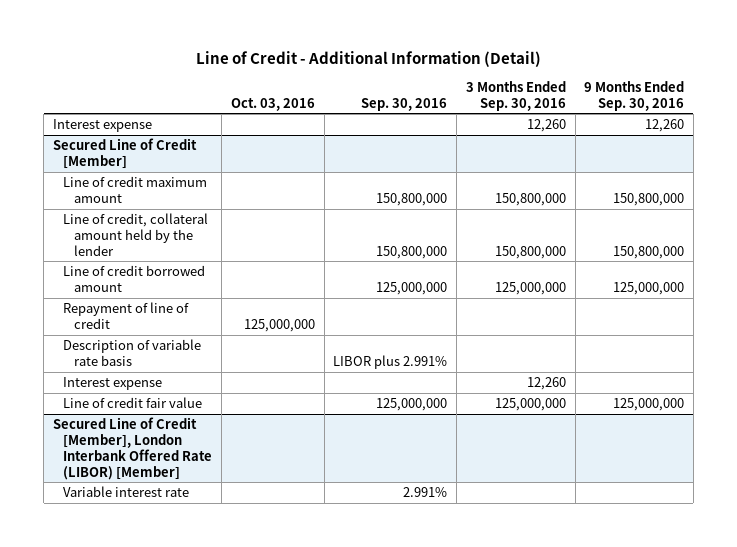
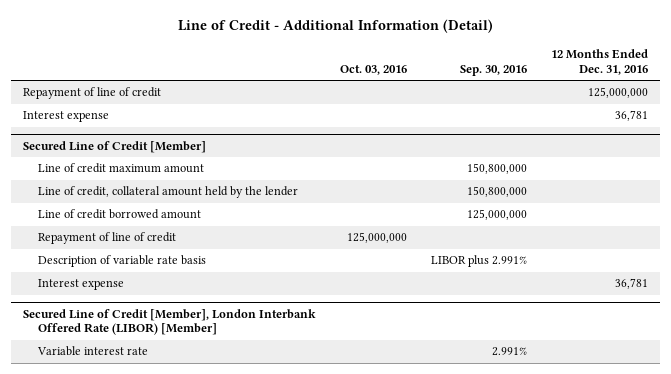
- | Oct. 03, 2016 | Sep. 30, 2016 | 3 Months Ended Sep. 30, 2016 | 9 Months Ended Sep. 30, 2016
+ | Oct. 03, 2016 | Sep. 30, 2016 | 12 Months Ended Dec. 31, 2016
+ Repayment of line of credit | | | 125,000,000
@ Secured Line of Credit [Member]
- Line of credit fair value | | 125,000,000 | 125,000,000 | 125,000,000

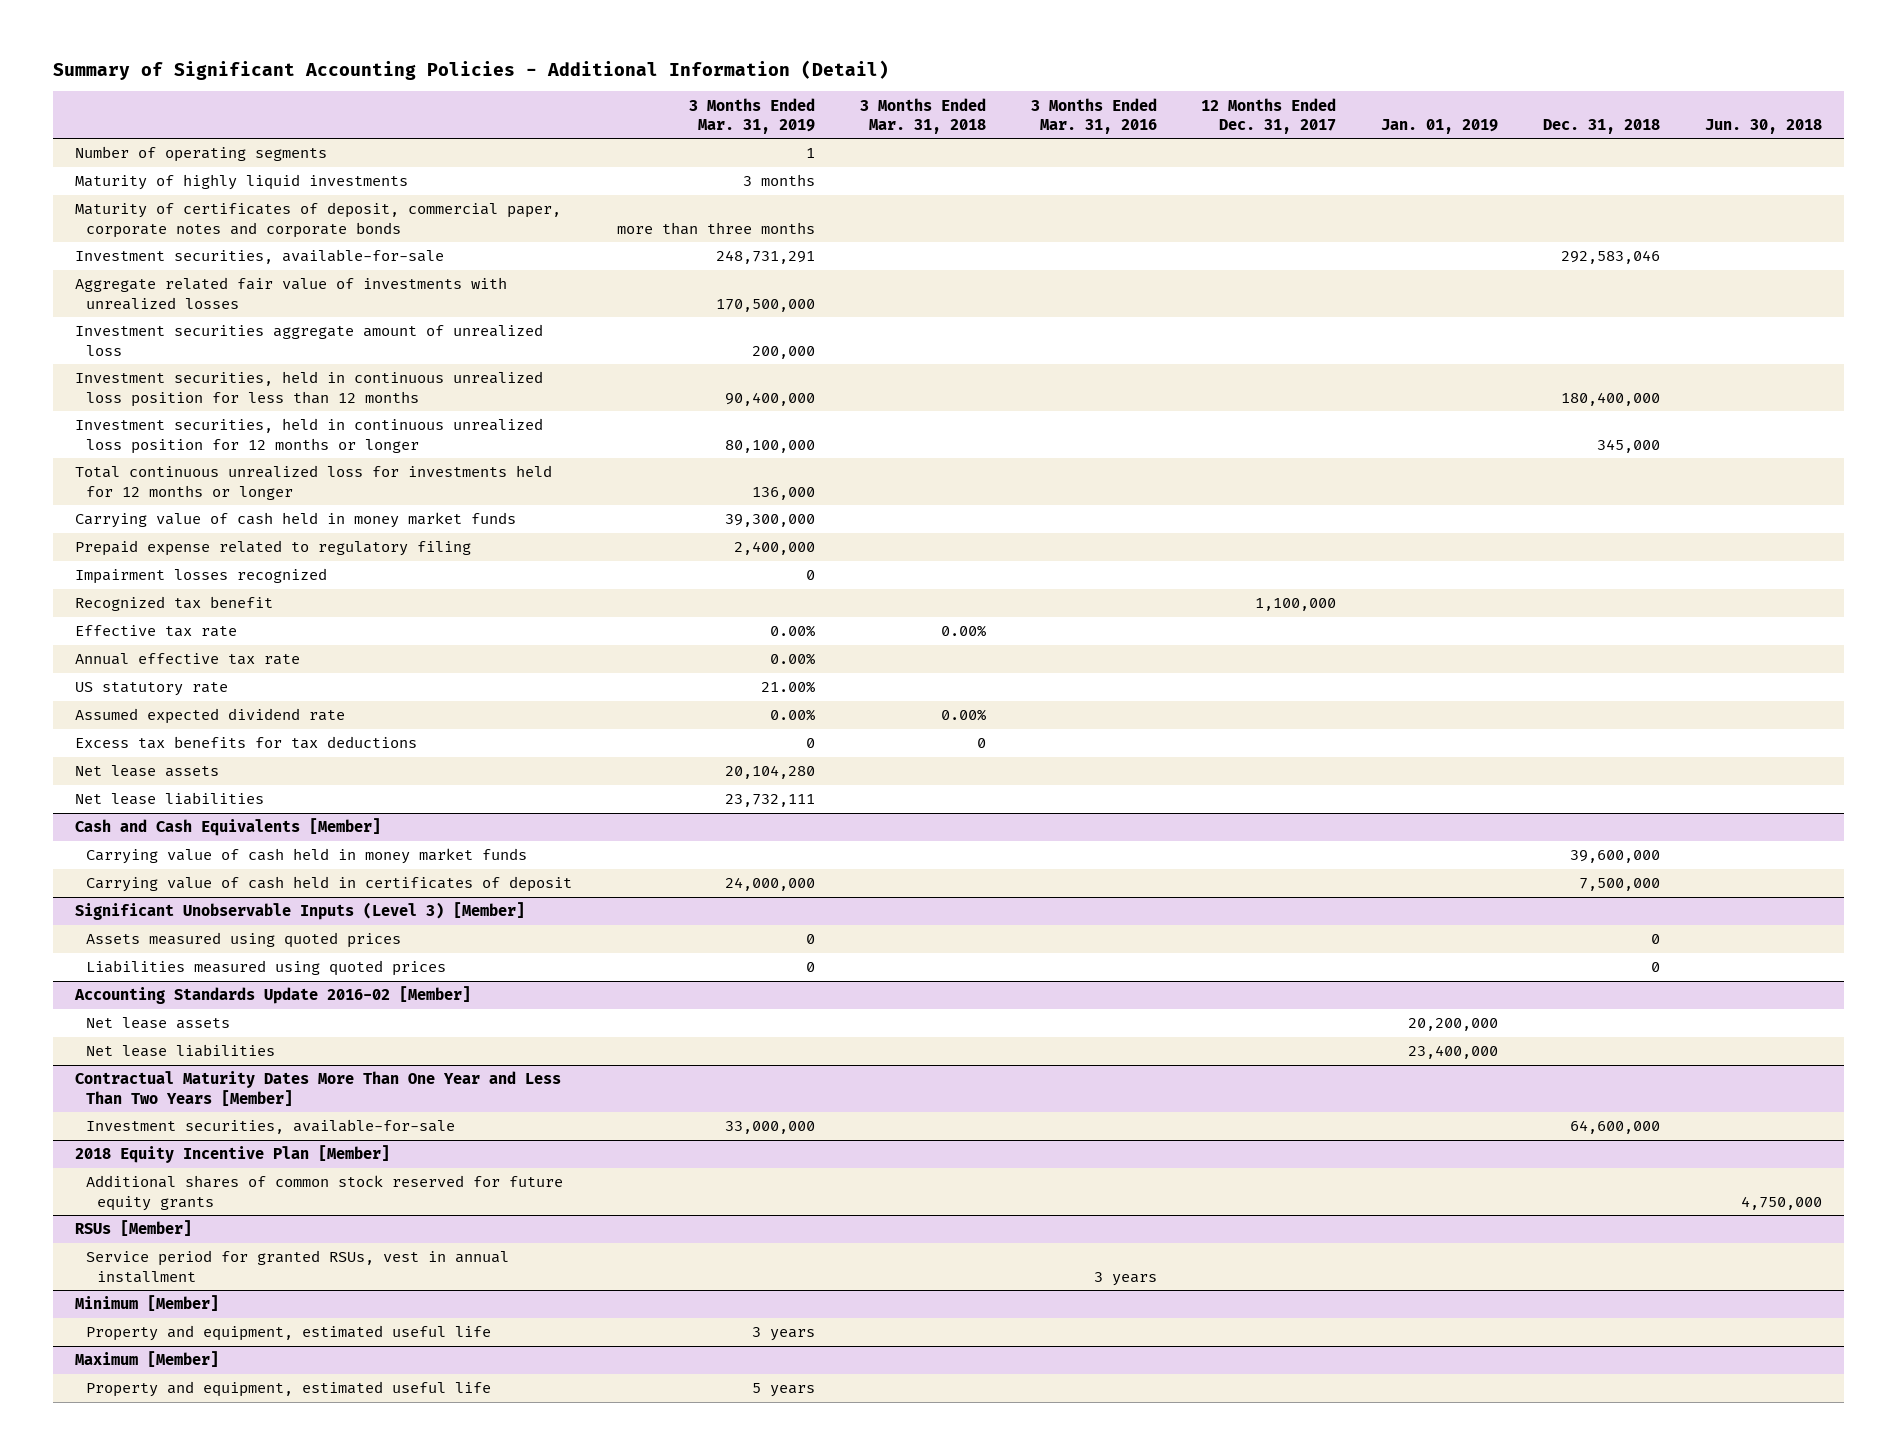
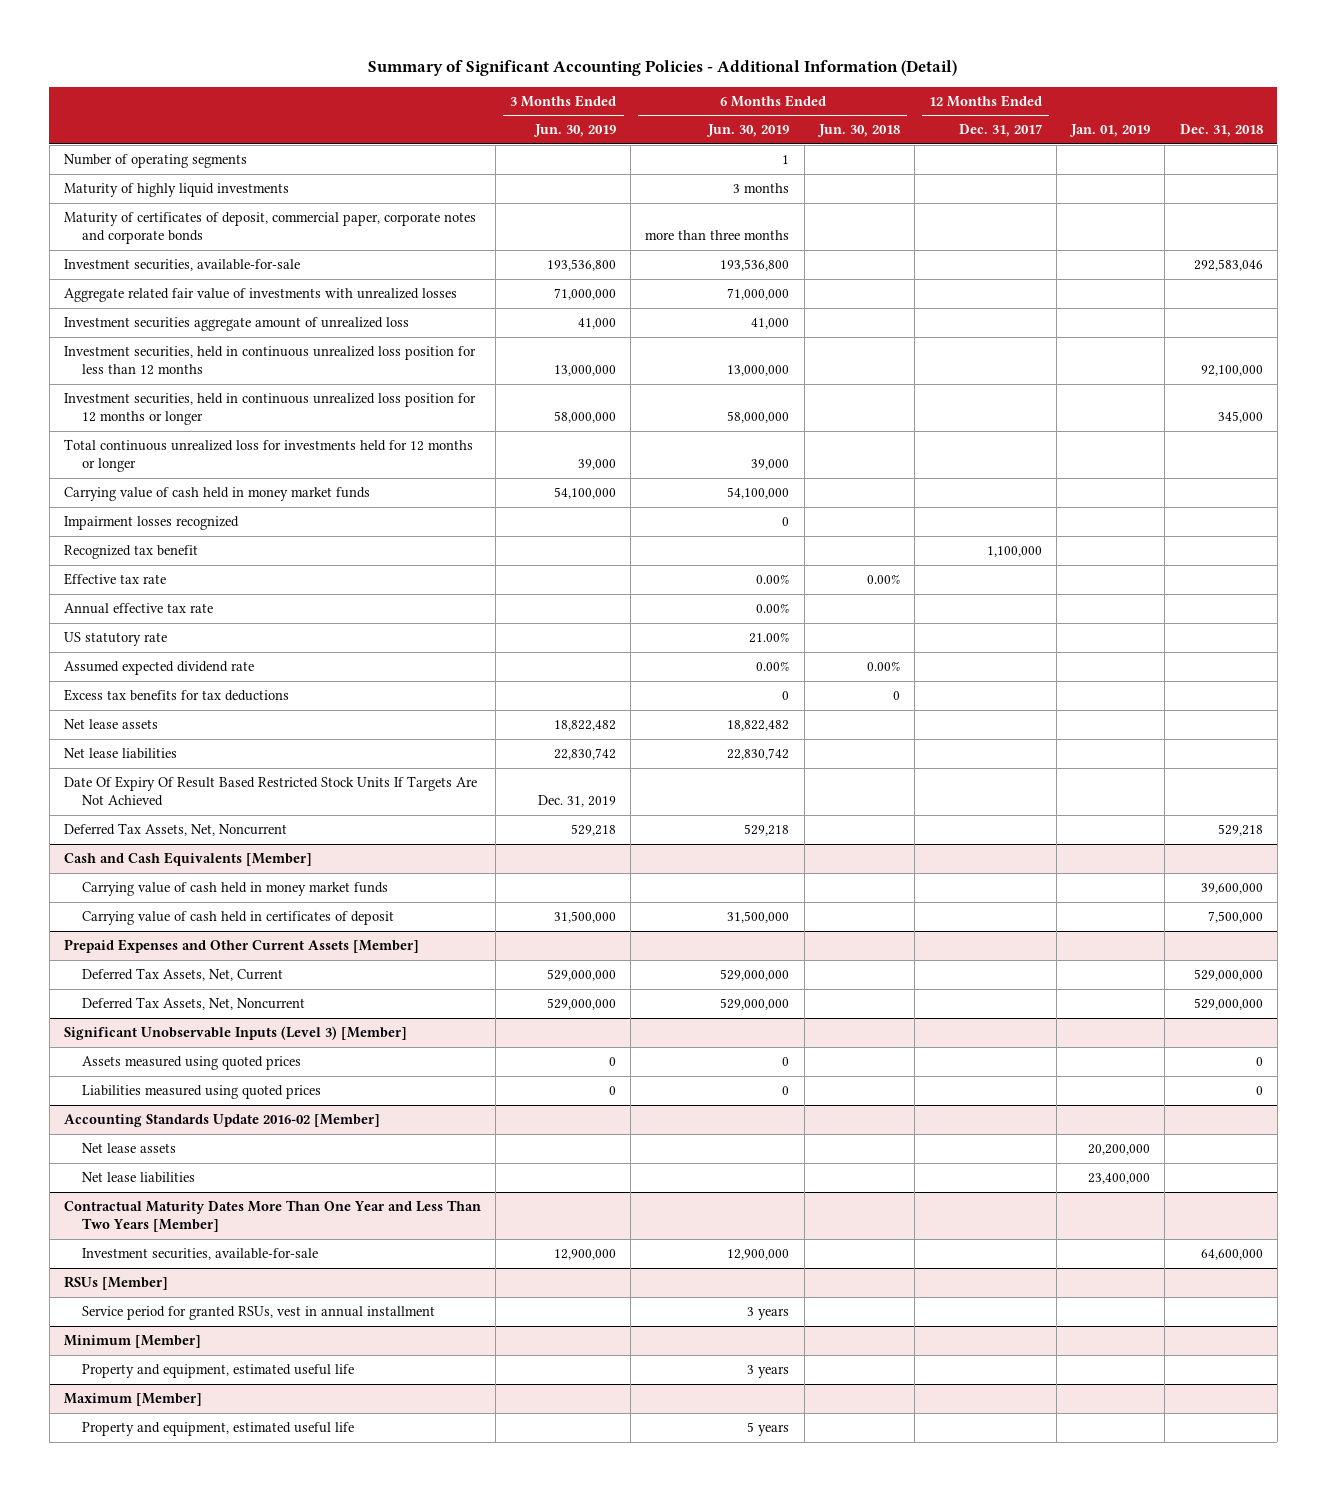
- | 3 Months Ended Mar. 31, 2019 | 3 Months Ended Mar. 31, 2018 | 3 Months Ended Mar. 31, 2016 | 12 Months Ended Dec. 31, 2017 | Jan. 01, 2019 | Dec. 31, 2018 | Jun. 30, 2018
+ | 3 Months Ended Jun. 30, 2019 | 6 Months Ended Jun. 30, 2019 | 6 Months Ended Jun. 30, 2018 | 12 Months Ended Dec. 31, 2017 | Jan. 01, 2019 | Dec. 31, 2018
- Investment securities, held in continuous unrealized loss position for less than 12 months | 90,400,000 | | | | | 180,400,000 |
+ Investment securities, held in continuous unrealized loss position for less than 12 months | 13,000,000 | 13,000,000 | | | | 92,100,000
- Prepaid expense related to regulatory filing | 2,400,000 | | | | | |
+ Date Of Expiry Of Result Based Restricted Stock Units If Targets Are Not Achieved | Dec. 31, 2019 | | | | |
+ Deferred Tax Assets, Net, Noncurrent | 529,218 | 529,218 | | | | 529,218
+ Prepaid Expenses and Other Current Assets [Member]
+ Deferred Tax Assets, Net, Current | 529,000,000 | 529,000,000 | | | | 529,000,000
+ Deferred Tax Assets, Net, Noncurrent | 529,000,000 | 529,000,000 | | | | 529,000,000
- 2018 Equity Incentive Plan [Member]
- Additional shares of common stock reserved for future equity grants | | | | | | | 4,750,000

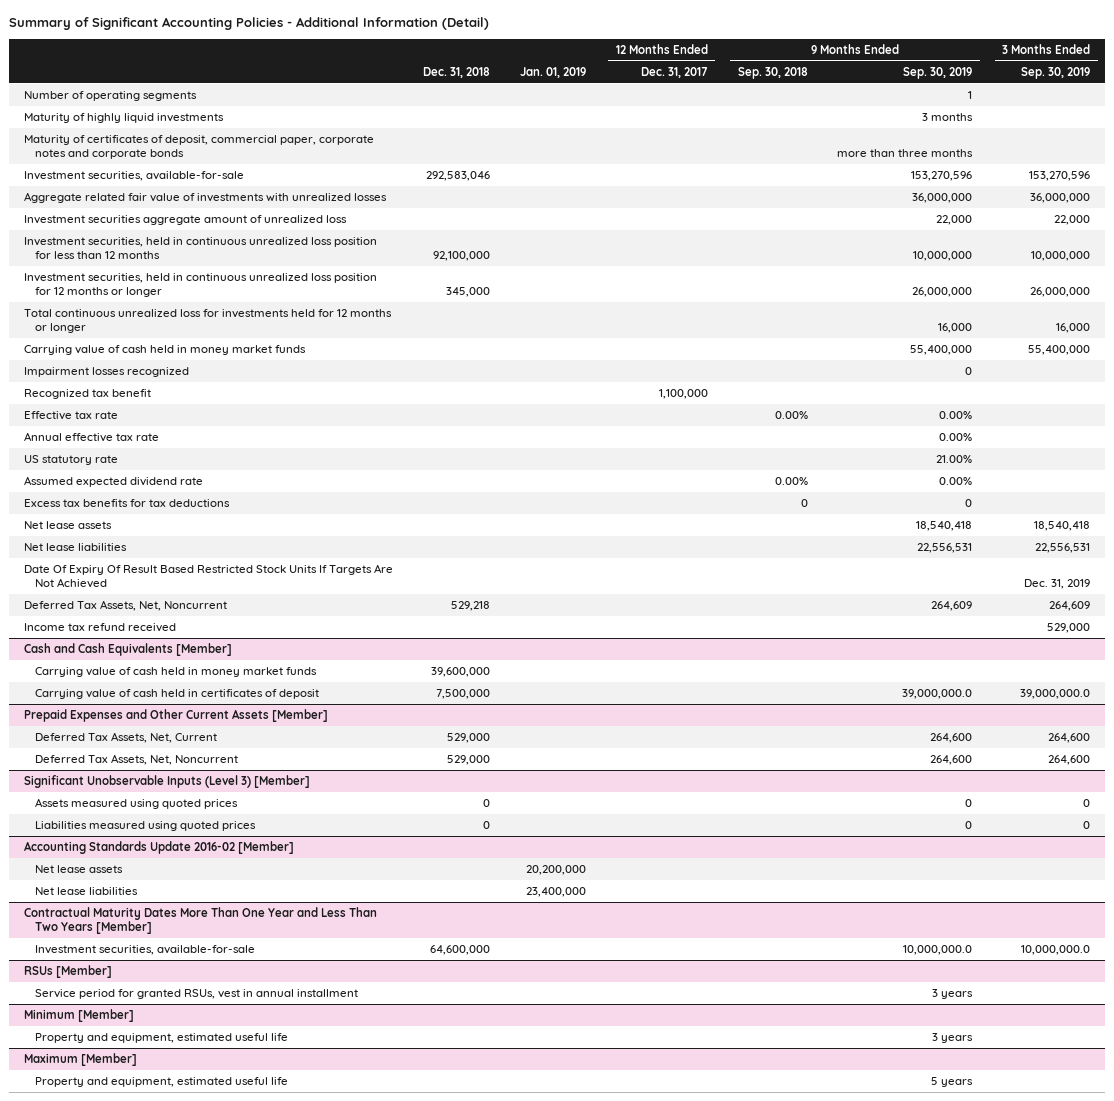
- | 3 Months Ended Jun. 30, 2019 | 6 Months Ended Jun. 30, 2019 | 6 Months Ended Jun. 30, 2018 | 12 Months Ended Dec. 31, 2017 | Jan. 01, 2019 | Dec. 31, 2018
+ | Dec. 31, 2018 | Jan. 01, 2019 | 12 Months Ended Dec. 31, 2017 | 9 Months Ended Sep. 30, 2018 | 9 Months Ended Sep. 30, 2019 | 3 Months Ended Sep. 30, 2019
+ Income tax refund received | | | | | | 529,000
@ Prepaid Expenses and Other Current Assets [Member]
- Deferred Tax Assets, Net, Current | 529,000,000 | 529,000,000 | | | | 529,000,000
- Deferred Tax Assets, Net, Noncurrent | 529,000,000 | 529,000,000 | | | | 529,000,000
+ Deferred Tax Assets, Net, Current | 529,000 | | | | 264,600 | 264,600
+ Deferred Tax Assets, Net, Noncurrent | 529,000 | | | | 264,600 | 264,600

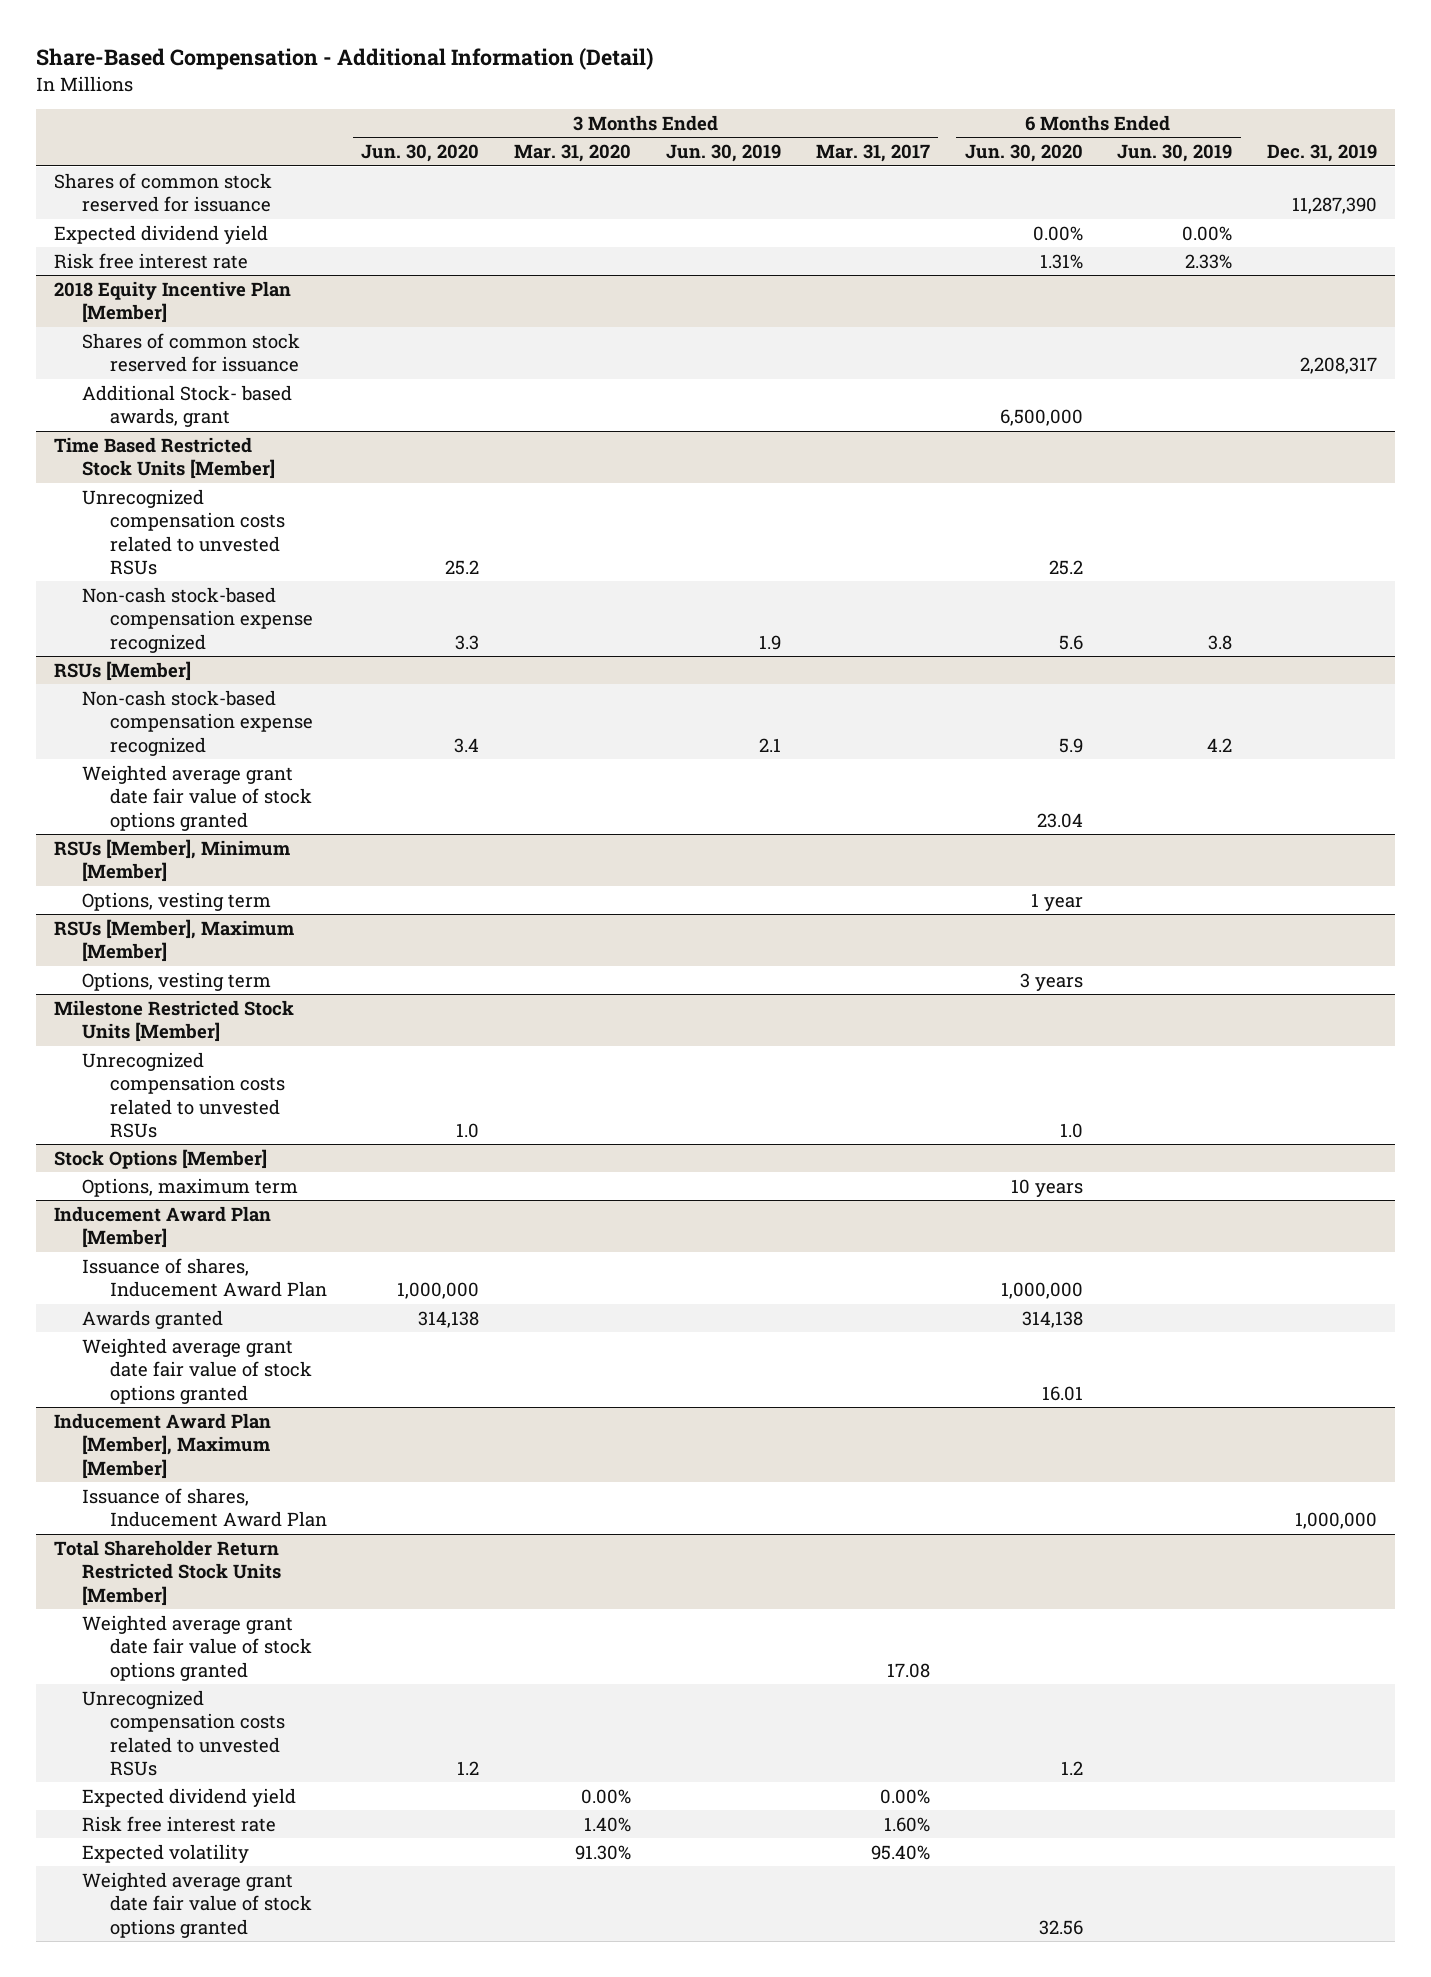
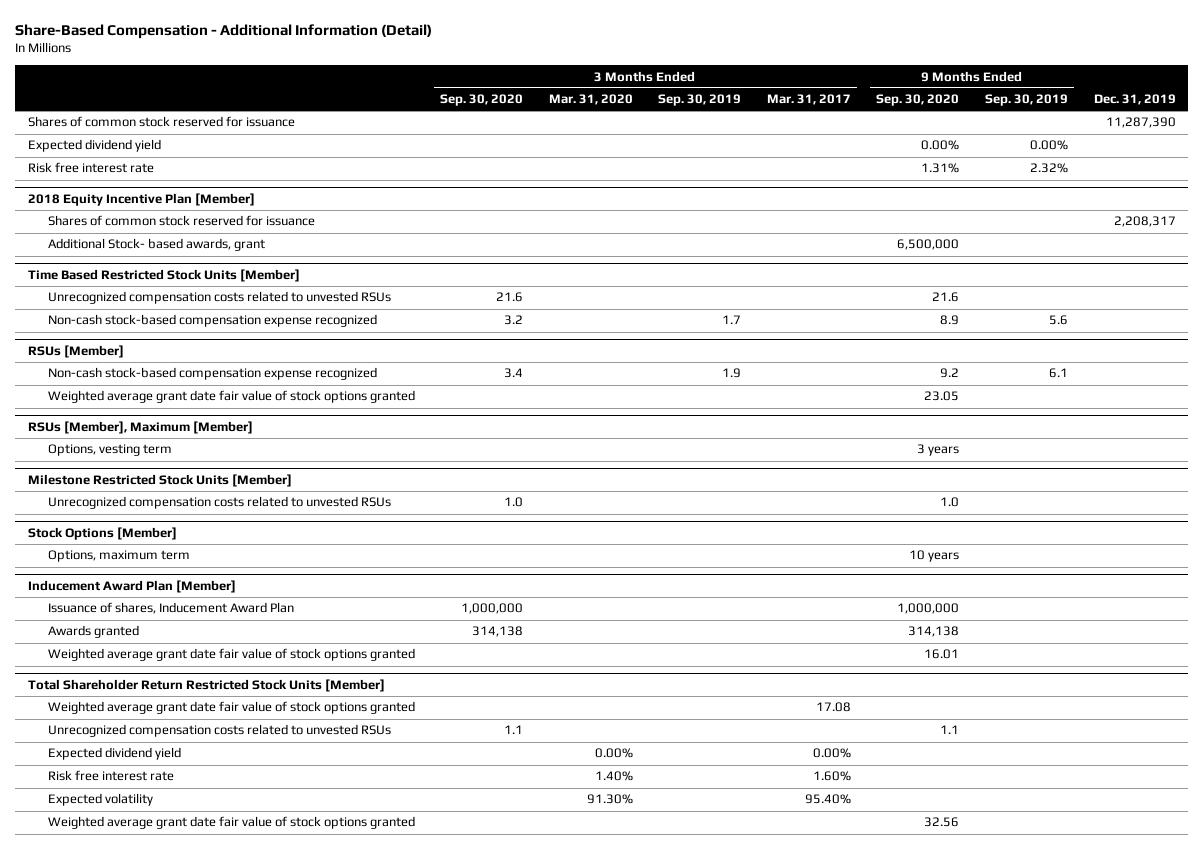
- | 3 Months Ended Jun. 30, 2020 | 3 Months Ended Mar. 31, 2020 | 3 Months Ended Jun. 30, 2019 | 3 Months Ended Mar. 31, 2017 | 6 Months Ended Jun. 30, 2020 | 6 Months Ended Jun. 30, 2019 | Dec. 31, 2019
+ | 3 Months Ended Sep. 30, 2020 | 3 Months Ended Mar. 31, 2020 | 3 Months Ended Sep. 30, 2019 | 3 Months Ended Mar. 31, 2017 | 9 Months Ended Sep. 30, 2020 | 9 Months Ended Sep. 30, 2019 | Dec. 31, 2019
- RSUs [Member], Minimum [Member]
- Options, vesting term | | | | | 1 year | |
- Inducement Award Plan [Member], Maximum [Member]
- Issuance of shares, Inducement Award Plan | | | | | | | 1,000,000

